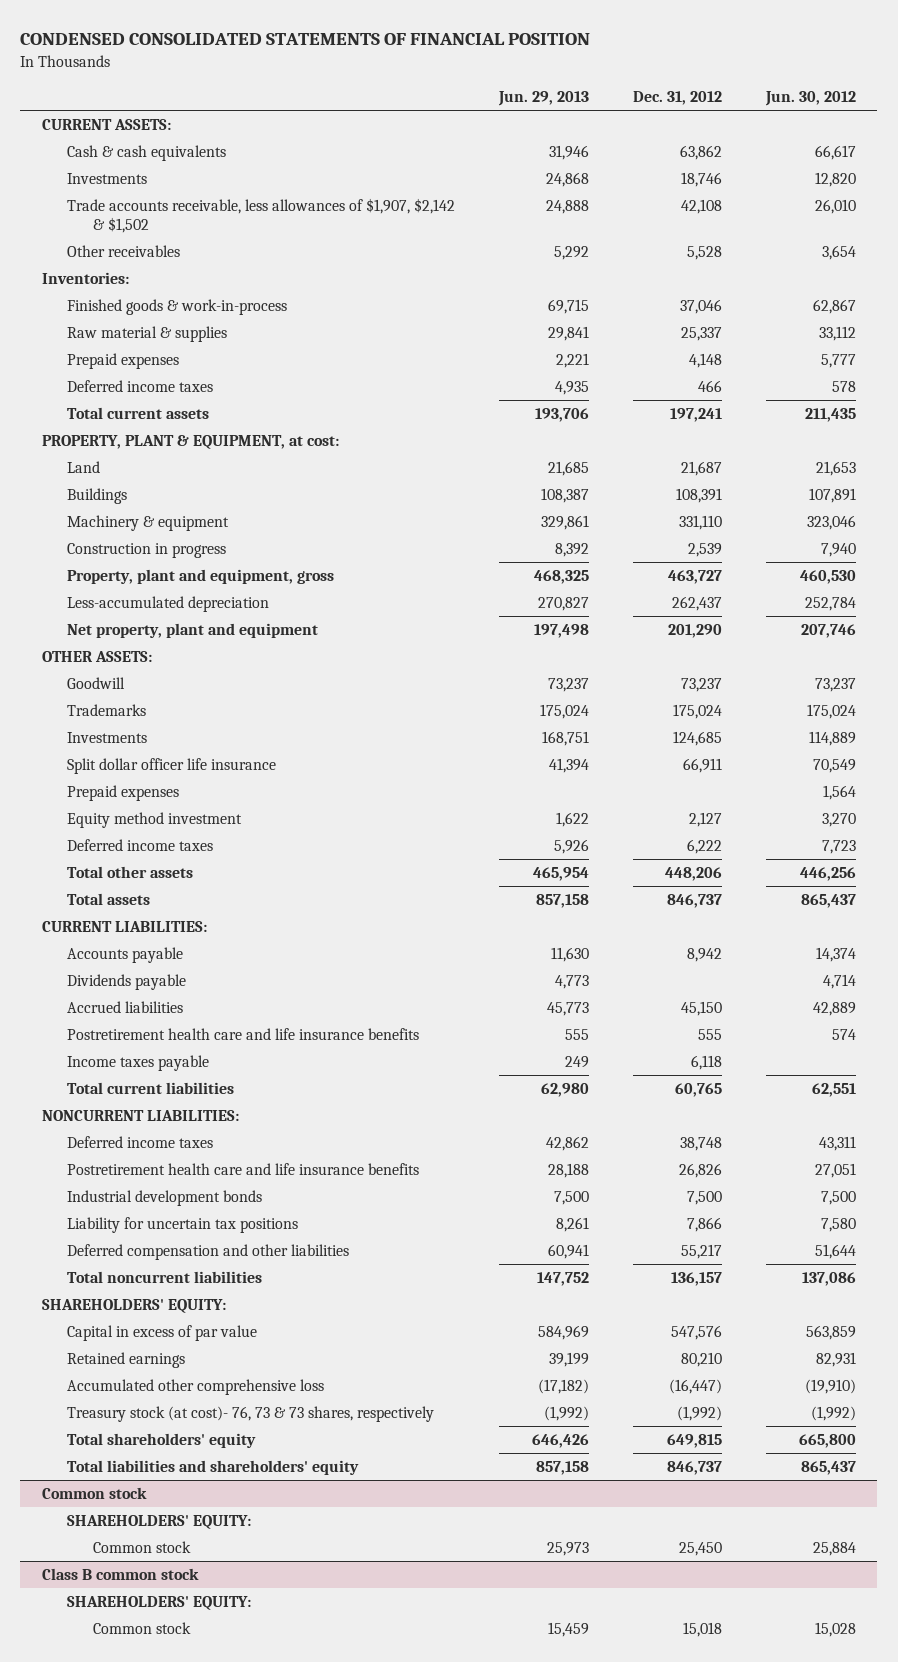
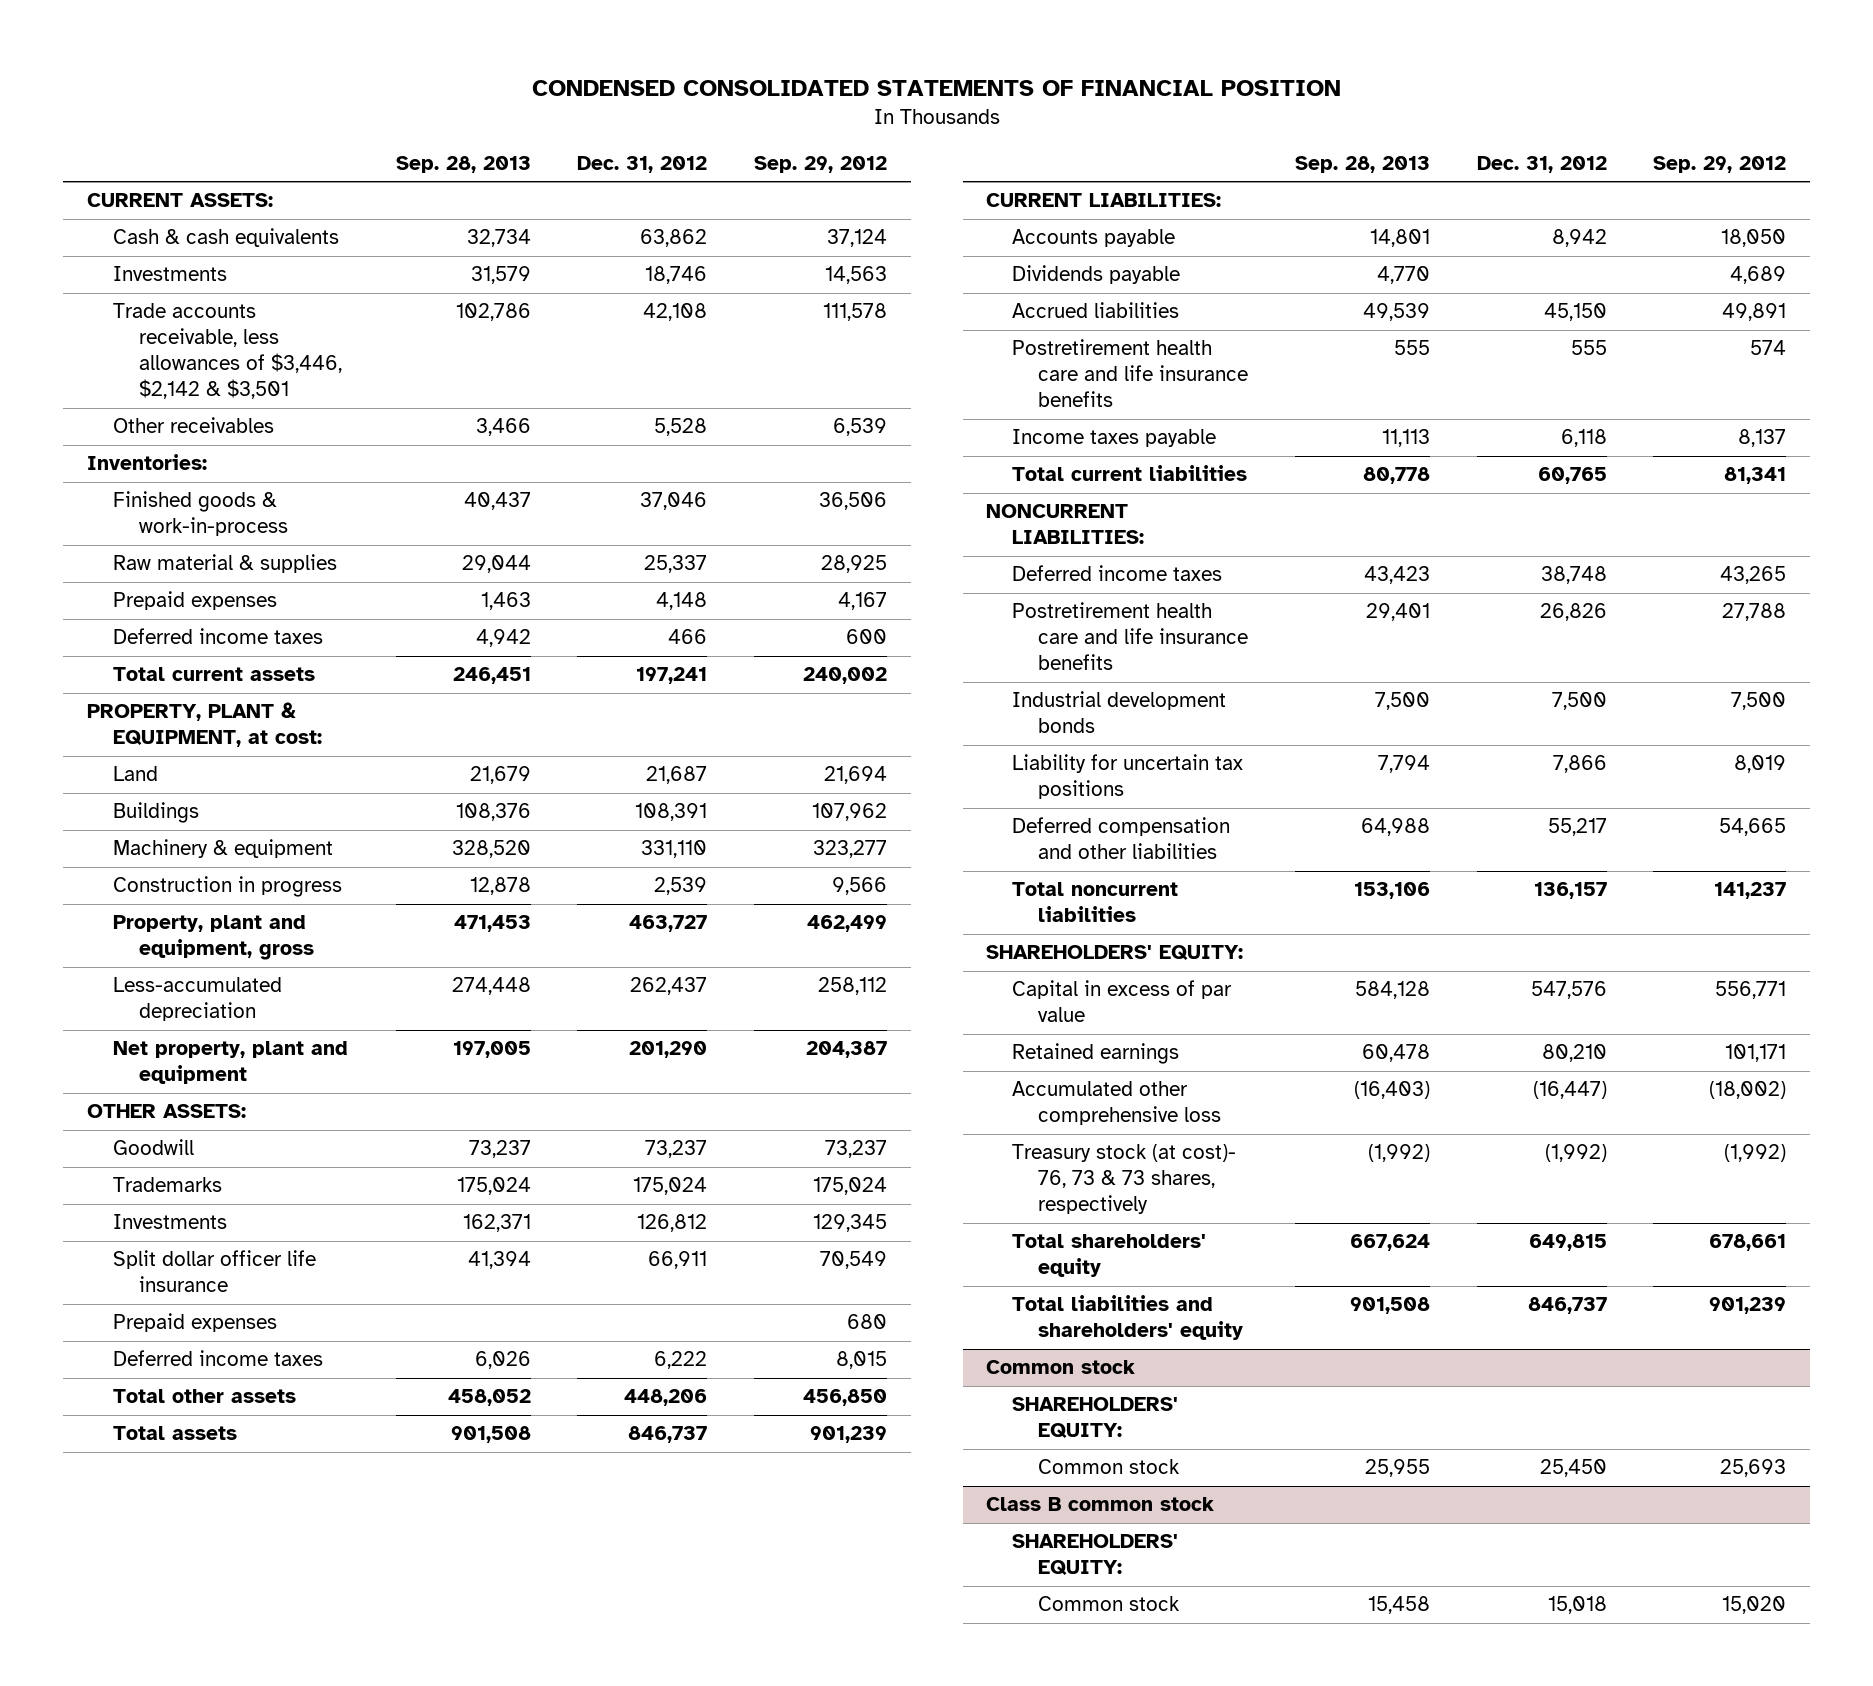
- | Jun. 29, 2013 | Dec. 31, 2012 | Jun. 30, 2012
+ | Sep. 28, 2013 | Dec. 31, 2012 | Sep. 29, 2012
- Trade accounts receivable, less allowances of $1,907, $2,142 & $1,502 | 24,888 | 42,108 | 26,010
+ Trade accounts receivable, less allowances of $3,446, $2,142 & $3,501 | 102,786 | 42,108 | 111,578
- Investments | 168,751 | 124,685 | 114,889
+ Investments | 162,371 | 126,812 | 129,345
- Equity method investment | 1,622 | 2,127 | 3,270

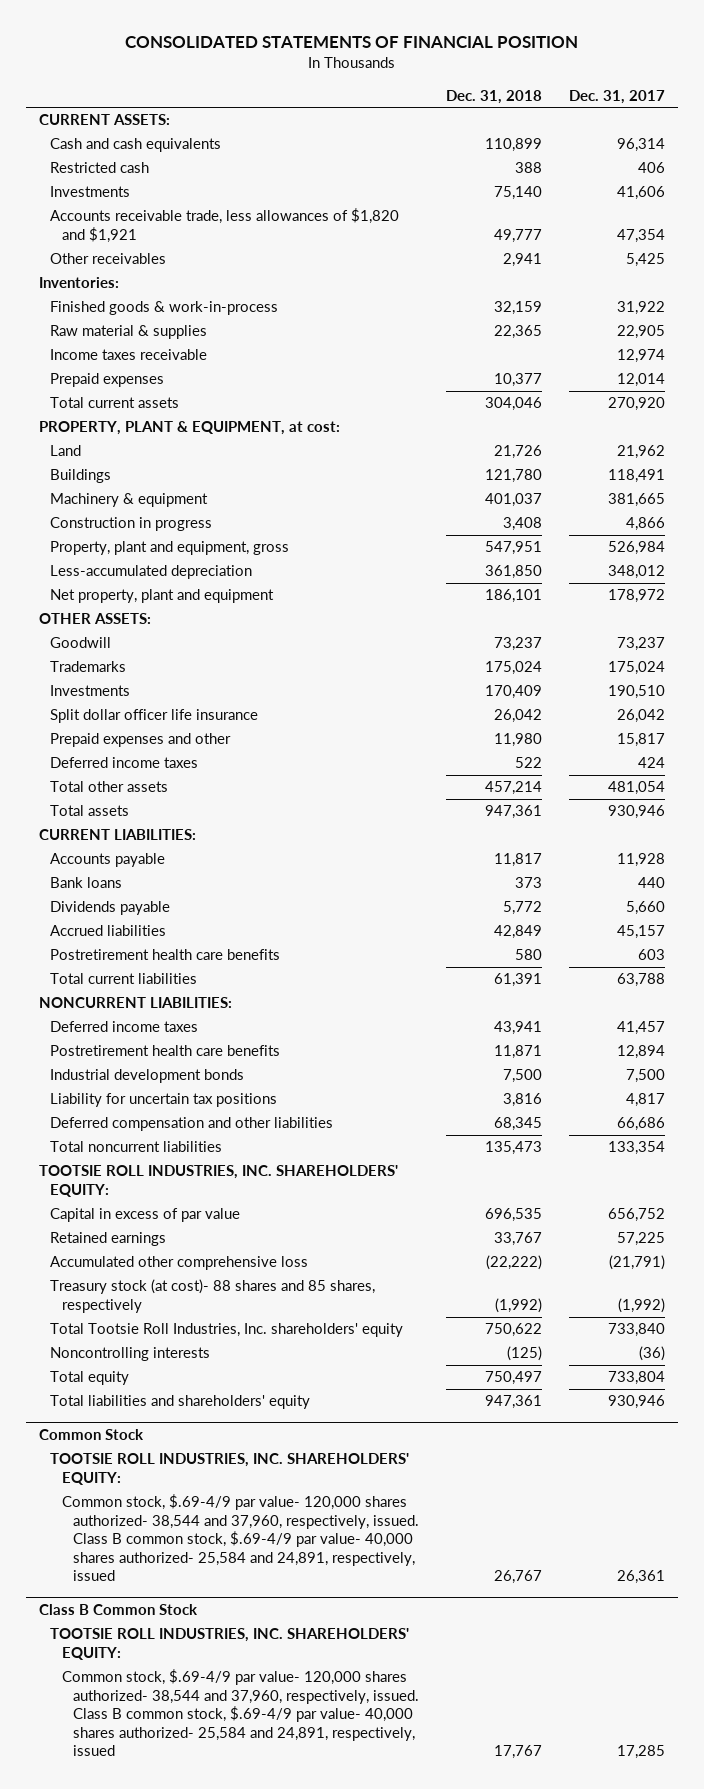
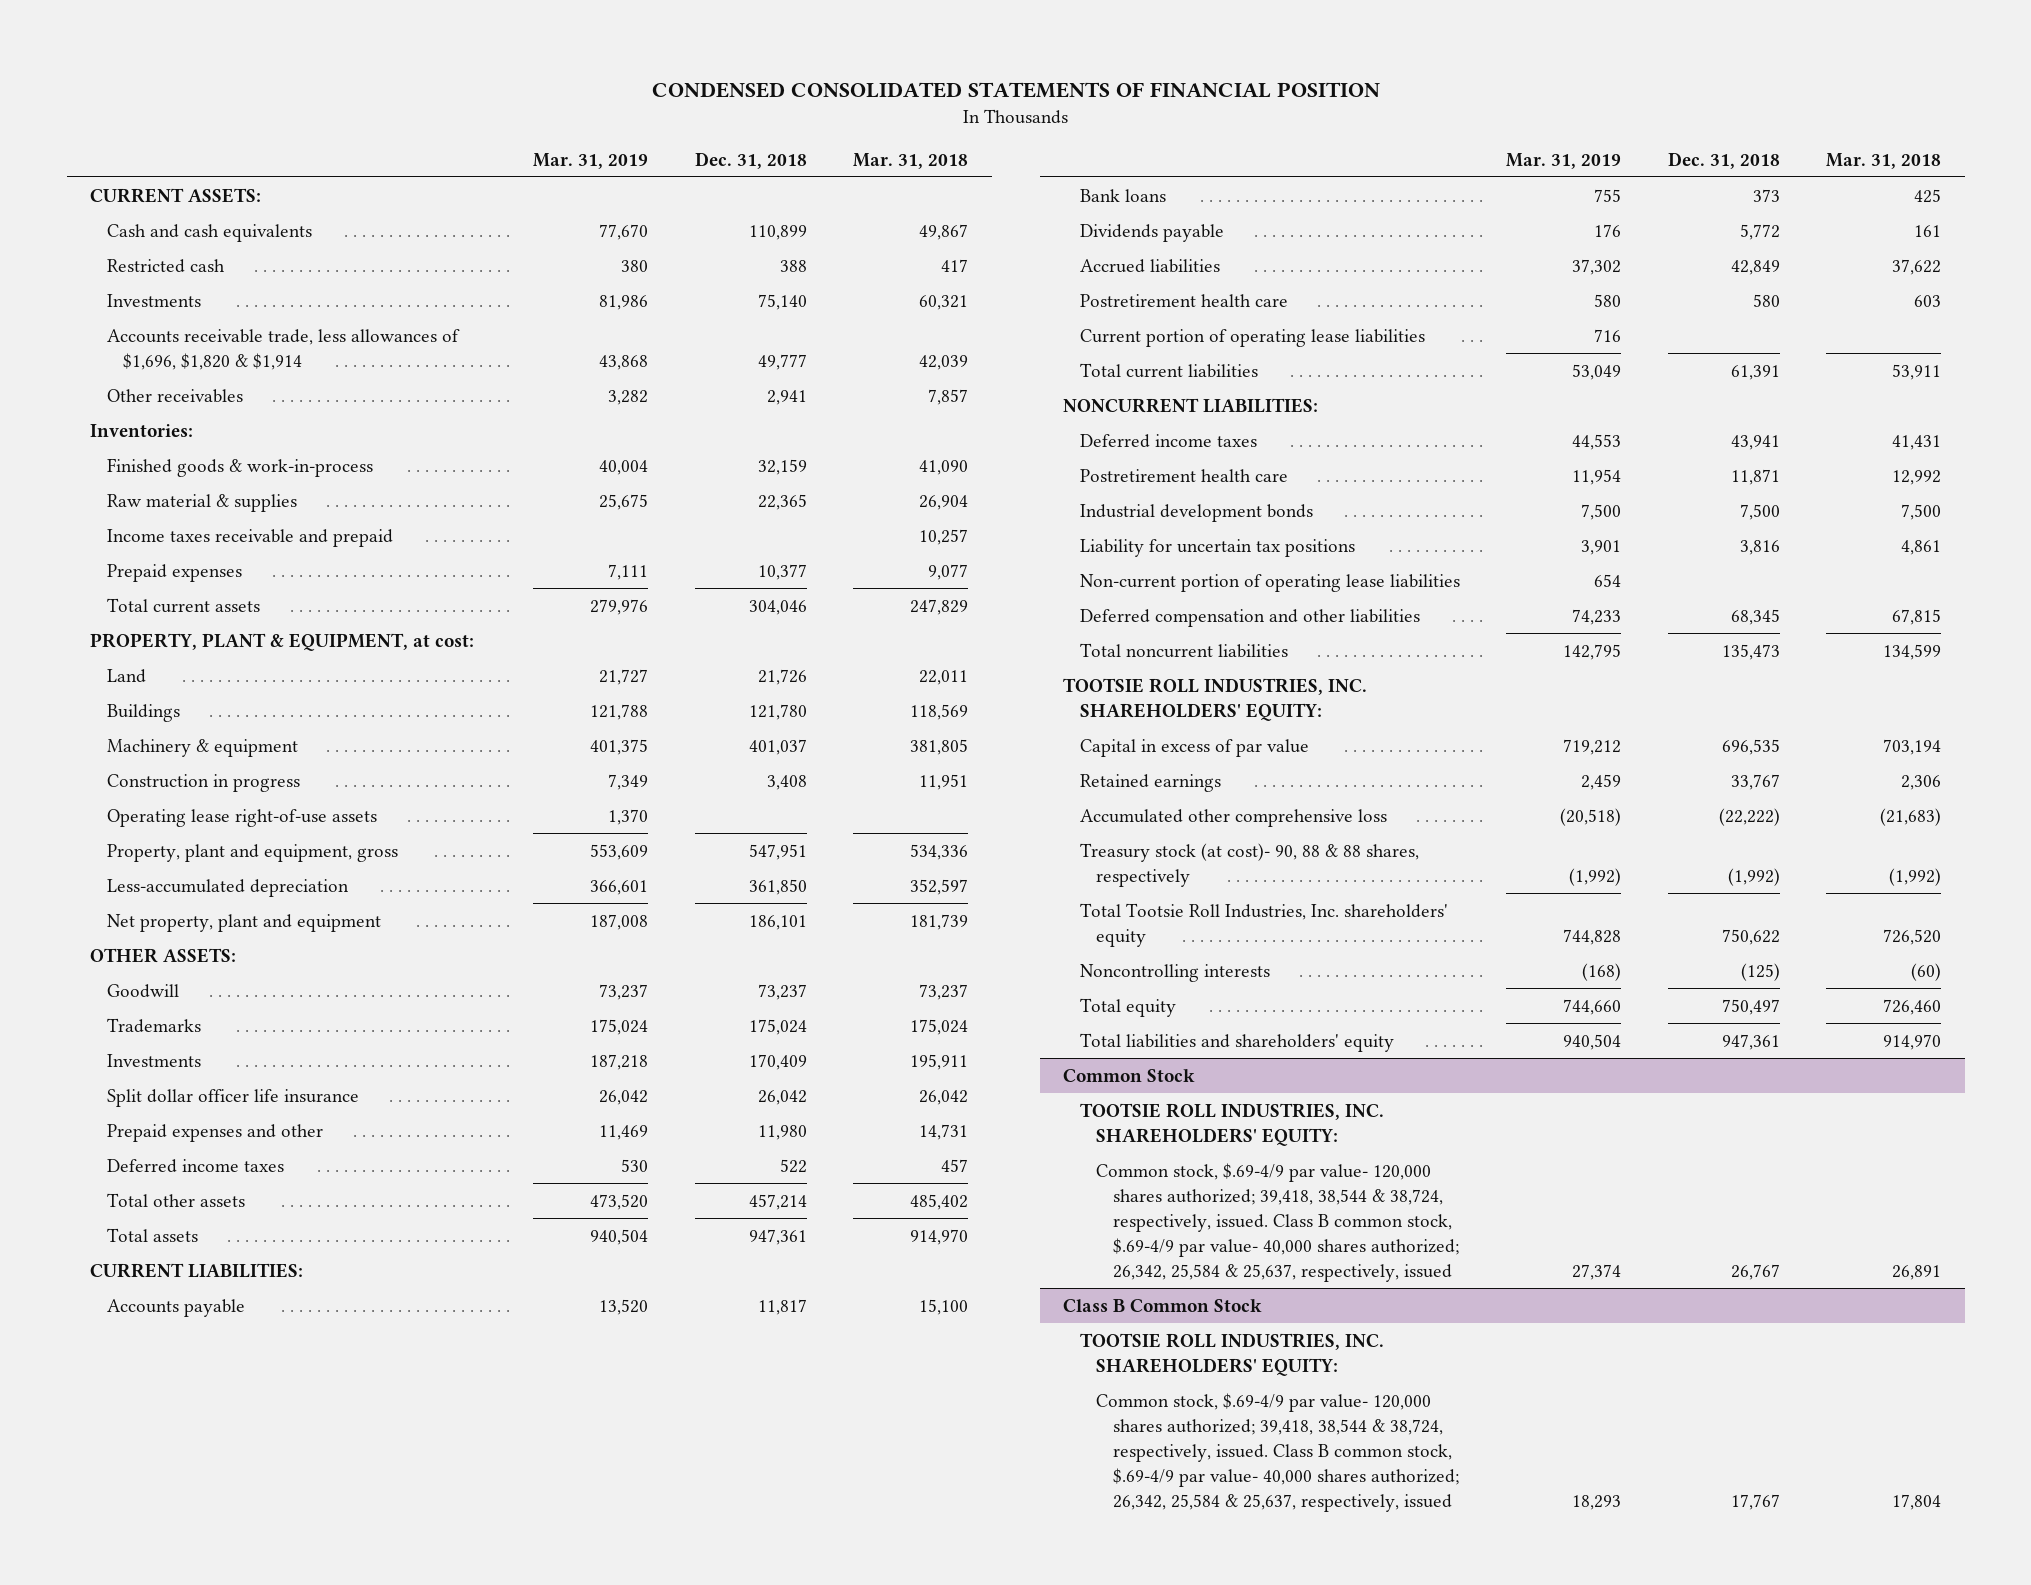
- CONSOLIDATED STATEMENTS OF FINANCIAL POSITION
+ CONDENSED CONSOLIDATED STATEMENTS OF FINANCIAL POSITION
- | Dec. 31, 2018 | Dec. 31, 2017
+ | Mar. 31, 2019 | Dec. 31, 2018 | Mar. 31, 2018
- Accounts receivable trade, less allowances of $1,820 and $1,921 | 49,777 | 47,354
+ Accounts receivable trade, less allowances of $1,696, $1,820 & $1,914 | 43,868 | 49,777 | 42,039
- Income taxes receivable | | 12,974
+ Income taxes receivable and prepaid | | | 10,257
+ Operating lease right-of-use assets | 1,370 | |
- Postretirement health care benefits | 580 | 603
+ Postretirement health care | 580 | 580 | 603
+ Current portion of operating lease liabilities | 716 | |
- Postretirement health care benefits | 11,871 | 12,894
+ Postretirement health care | 11,954 | 11,871 | 12,992
+ Non-current portion of operating lease liabilities | 654 | |
- Treasury stock (at cost)- 88 shares and 85 shares, respectively | (1,992) | (1,992)
+ Treasury stock (at cost)- 90, 88 & 88 shares, respectively | (1,992) | (1,992) | (1,992)
@ Common Stock
- Common stock, $.69-4/9 par value- 120,000 shares authorized- 38,544 and 37,960, respectively, issued. Class B common stock, $.69-4/9 par value- 40,000 shares authorized- 25,584 and 24,891, respectively, issued | 26,767 | 26,361
+ Common stock, $.69-4/9 par value- 120,000 shares authorized; 39,418, 38,544 & 38,724, respectively, issued. Class B common stock, $.69-4/9 par value- 40,000 shares authorized; 26,342, 25,584 & 25,637, respectively, issued | 27,374 | 26,767 | 26,891
@ Class B Common Stock
- Common stock, $.69-4/9 par value- 120,000 shares authorized- 38,544 and 37,960, respectively, issued. Class B common stock, $.69-4/9 par value- 40,000 shares authorized- 25,584 and 24,891, respectively, issued | 17,767 | 17,285
+ Common stock, $.69-4/9 par value- 120,000 shares authorized; 39,418, 38,544 & 38,724, respectively, issued. Class B common stock, $.69-4/9 par value- 40,000 shares authorized; 26,342, 25,584 & 25,637, respectively, issued | 18,293 | 17,767 | 17,804

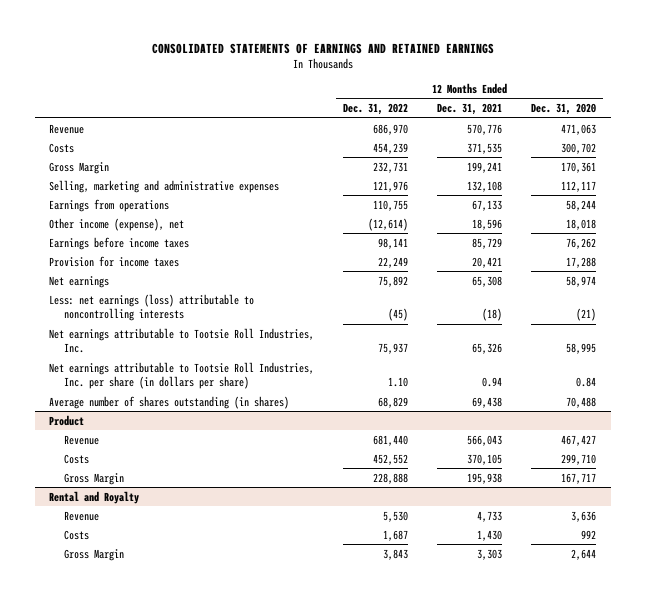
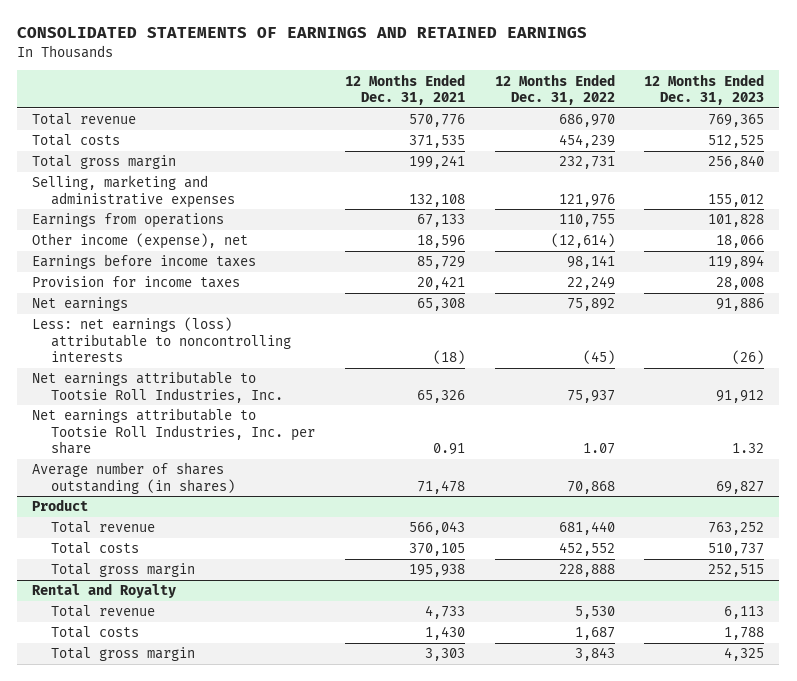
- | 12 Months Ended Dec. 31, 2022 | 12 Months Ended Dec. 31, 2021 | 12 Months Ended Dec. 31, 2020
+ | 12 Months Ended Dec. 31, 2021 | 12 Months Ended Dec. 31, 2022 | 12 Months Ended Dec. 31, 2023
- Revenue | 686,970 | 570,776 | 471,063
- Costs | 454,239 | 371,535 | 300,702
- Gross Margin | 232,731 | 199,241 | 170,361
+ Total revenue | 570,776 | 686,970 | 769,365
+ Total costs | 371,535 | 454,239 | 512,525
+ Total gross margin | 199,241 | 232,731 | 256,840
- Net earnings attributable to Tootsie Roll Industries, Inc. per share (in dollars per share) | 1.10 | 0.94 | 0.84
- Average number of shares outstanding (in shares) | 68,829 | 69,438 | 70,488
+ Net earnings attributable to Tootsie Roll Industries, Inc. per share | 0.91 | 1.07 | 1.32
+ Average number of shares outstanding (in shares) | 71,478 | 70,868 | 69,827
@ Product
- Revenue | 681,440 | 566,043 | 467,427
- Costs | 452,552 | 370,105 | 299,710
- Gross Margin | 228,888 | 195,938 | 167,717
+ Total revenue | 566,043 | 681,440 | 763,252
+ Total costs | 370,105 | 452,552 | 510,737
+ Total gross margin | 195,938 | 228,888 | 252,515
@ Rental and Royalty
- Revenue | 5,530 | 4,733 | 3,636
- Costs | 1,687 | 1,430 | 992
- Gross Margin | 3,843 | 3,303 | 2,644
+ Total revenue | 4,733 | 5,530 | 6,113
+ Total costs | 1,430 | 1,687 | 1,788
+ Total gross margin | 3,303 | 3,843 | 4,325

